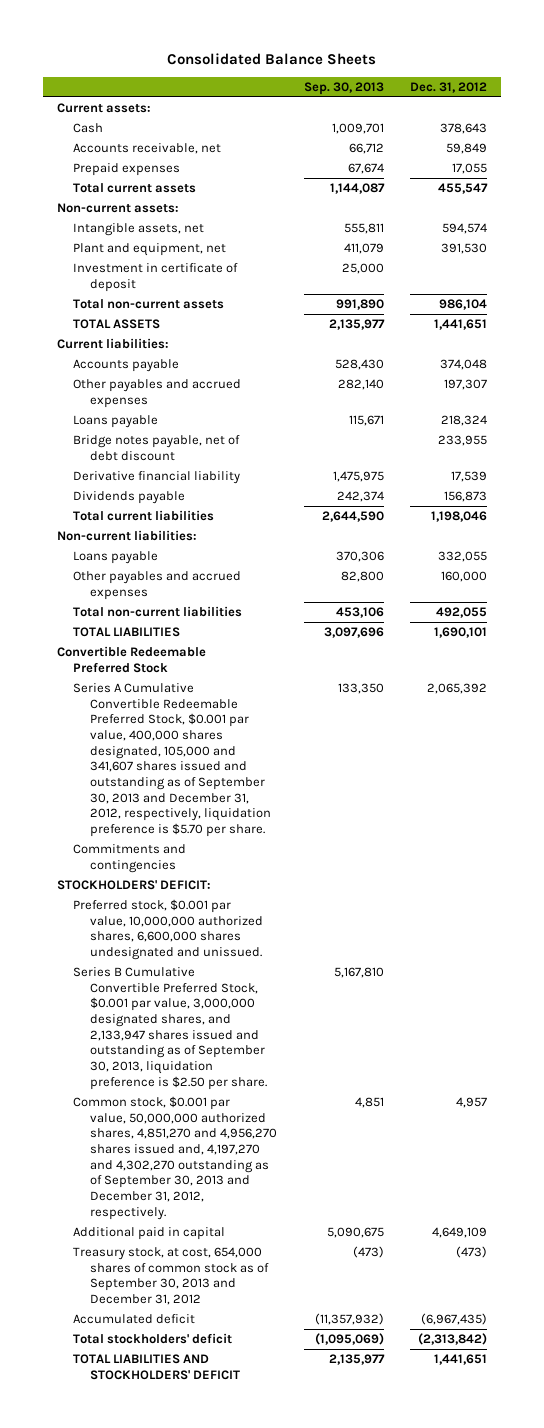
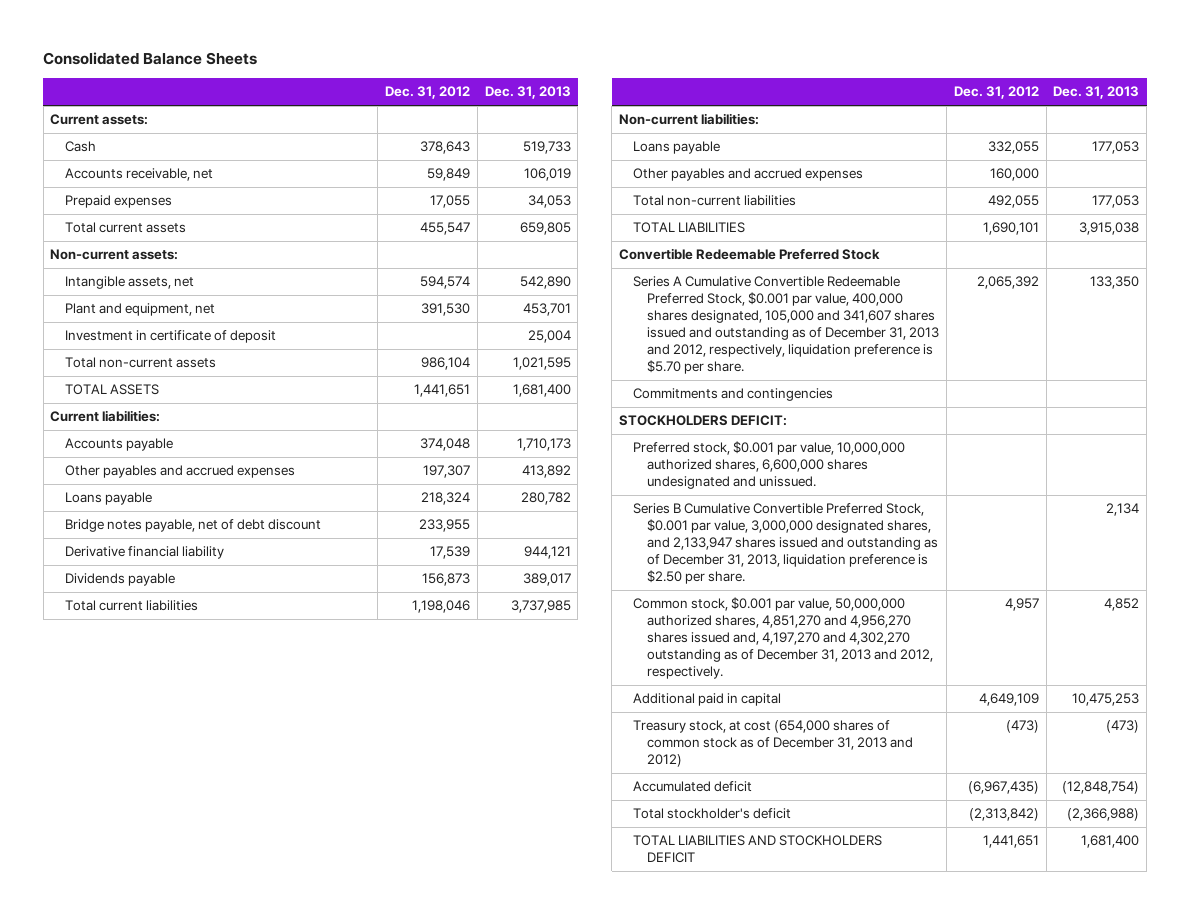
- | Sep. 30, 2013 | Dec. 31, 2012
+ | Dec. 31, 2012 | Dec. 31, 2013
- Series A Cumulative Convertible Redeemable Preferred Stock, $0.001 par value, 400,000 shares designated, 105,000 and 341,607 shares issued and outstanding as of September 30, 2013 and December 31, 2012, respectively, liquidation preference is $5.70 per share. | 133,350 | 2,065,392
+ Series A Cumulative Convertible Redeemable Preferred Stock, $0.001 par value, 400,000 shares designated, 105,000 and 341,607 shares issued and outstanding as of December 31, 2013 and 2012, respectively, liquidation preference is $5.70 per share. | 2,065,392 | 133,350
- STOCKHOLDERS' DEFICIT:
+ STOCKHOLDERS DEFICIT:
- Series B Cumulative Convertible Preferred Stock, $0.001 par value, 3,000,000 designated shares, and 2,133,947 shares issued and outstanding as of September 30, 2013, liquidation preference is $2.50 per share. | 5,167,810 |
- Common stock, $0.001 par value, 50,000,000 authorized shares, 4,851,270 and 4,956,270 shares issued and, 4,197,270 and 4,302,270 outstanding as of September 30, 2013 and December 31, 2012, respectively. | 4,851 | 4,957
+ Series B Cumulative Convertible Preferred Stock, $0.001 par value, 3,000,000 designated shares, and 2,133,947 shares issued and outstanding as of December 31, 2013, liquidation preference is $2.50 per share. | | 2,134
+ Common stock, $0.001 par value, 50,000,000 authorized shares, 4,851,270 and 4,956,270 shares issued and, 4,197,270 and 4,302,270 outstanding as of December 31, 2013 and 2012, respectively. | 4,957 | 4,852
- Treasury stock, at cost, 654,000 shares of common stock as of September 30, 2013 and December 31, 2012 | (473) | (473)
+ Treasury stock, at cost (654,000 shares of common stock as of December 31, 2013 and 2012) | (473) | (473)
- Total stockholders' deficit | (1,095,069) | (2,313,842)
- TOTAL LIABILITIES AND STOCKHOLDERS' DEFICIT | 2,135,977 | 1,441,651
+ Total stockholder's deficit | (2,313,842) | (2,366,988)
+ TOTAL LIABILITIES AND STOCKHOLDERS DEFICIT | 1,441,651 | 1,681,400

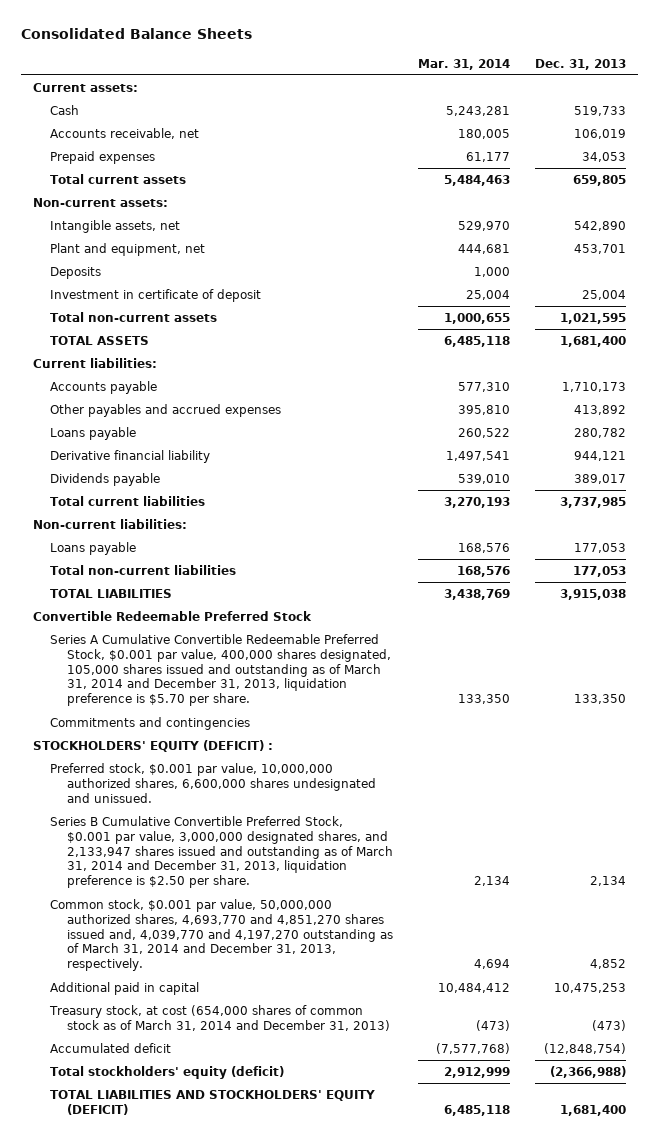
- | Dec. 31, 2012 | Dec. 31, 2013
+ | Mar. 31, 2014 | Dec. 31, 2013
+ Deposits | 1,000 |
- Bridge notes payable, net of debt discount | 233,955 |
- Other payables and accrued expenses | 160,000 |
- Series A Cumulative Convertible Redeemable Preferred Stock, $0.001 par value, 400,000 shares designated, 105,000 and 341,607 shares issued and outstanding as of December 31, 2013 and 2012, respectively, liquidation preference is $5.70 per share. | 2,065,392 | 133,350
+ Series A Cumulative Convertible Redeemable Preferred Stock, $0.001 par value, 400,000 shares designated, 105,000 shares issued and outstanding as of March 31, 2014 and December 31, 2013, liquidation preference is $5.70 per share. | 133,350 | 133,350
- STOCKHOLDERS DEFICIT:
+ STOCKHOLDERS' EQUITY (DEFICIT) :
- Series B Cumulative Convertible Preferred Stock, $0.001 par value, 3,000,000 designated shares, and 2,133,947 shares issued and outstanding as of December 31, 2013, liquidation preference is $2.50 per share. | | 2,134
- Common stock, $0.001 par value, 50,000,000 authorized shares, 4,851,270 and 4,956,270 shares issued and, 4,197,270 and 4,302,270 outstanding as of December 31, 2013 and 2012, respectively. | 4,957 | 4,852
+ Series B Cumulative Convertible Preferred Stock, $0.001 par value, 3,000,000 designated shares, and 2,133,947 shares issued and outstanding as of March 31, 2014 and December 31, 2013, liquidation preference is $2.50 per share. | 2,134 | 2,134
+ Common stock, $0.001 par value, 50,000,000 authorized shares, 4,693,770 and 4,851,270 shares issued and, 4,039,770 and 4,197,270 outstanding as of March 31, 2014 and December 31, 2013, respectively. | 4,694 | 4,852
- Treasury stock, at cost (654,000 shares of common stock as of December 31, 2013 and 2012) | (473) | (473)
+ Treasury stock, at cost (654,000 shares of common stock as of March 31, 2014 and December 31, 2013) | (473) | (473)
- Total stockholder's deficit | (2,313,842) | (2,366,988)
- TOTAL LIABILITIES AND STOCKHOLDERS DEFICIT | 1,441,651 | 1,681,400
+ Total stockholders' equity (deficit) | 2,912,999 | (2,366,988)
+ TOTAL LIABILITIES AND STOCKHOLDERS' EQUITY (DEFICIT) | 6,485,118 | 1,681,400

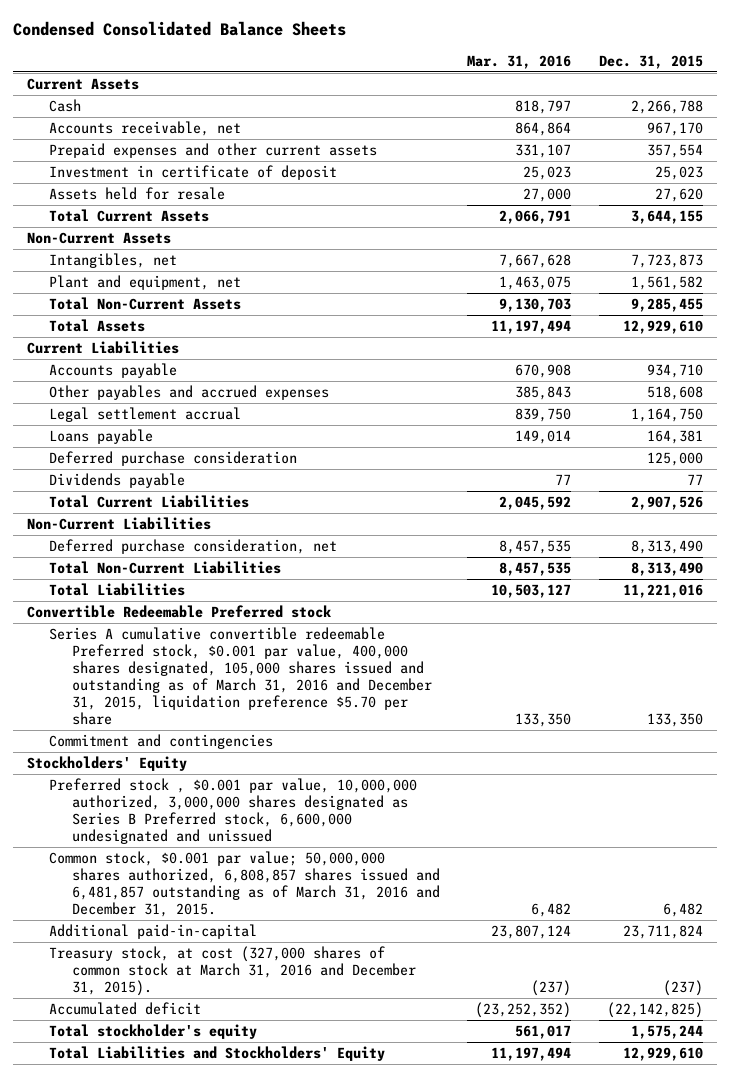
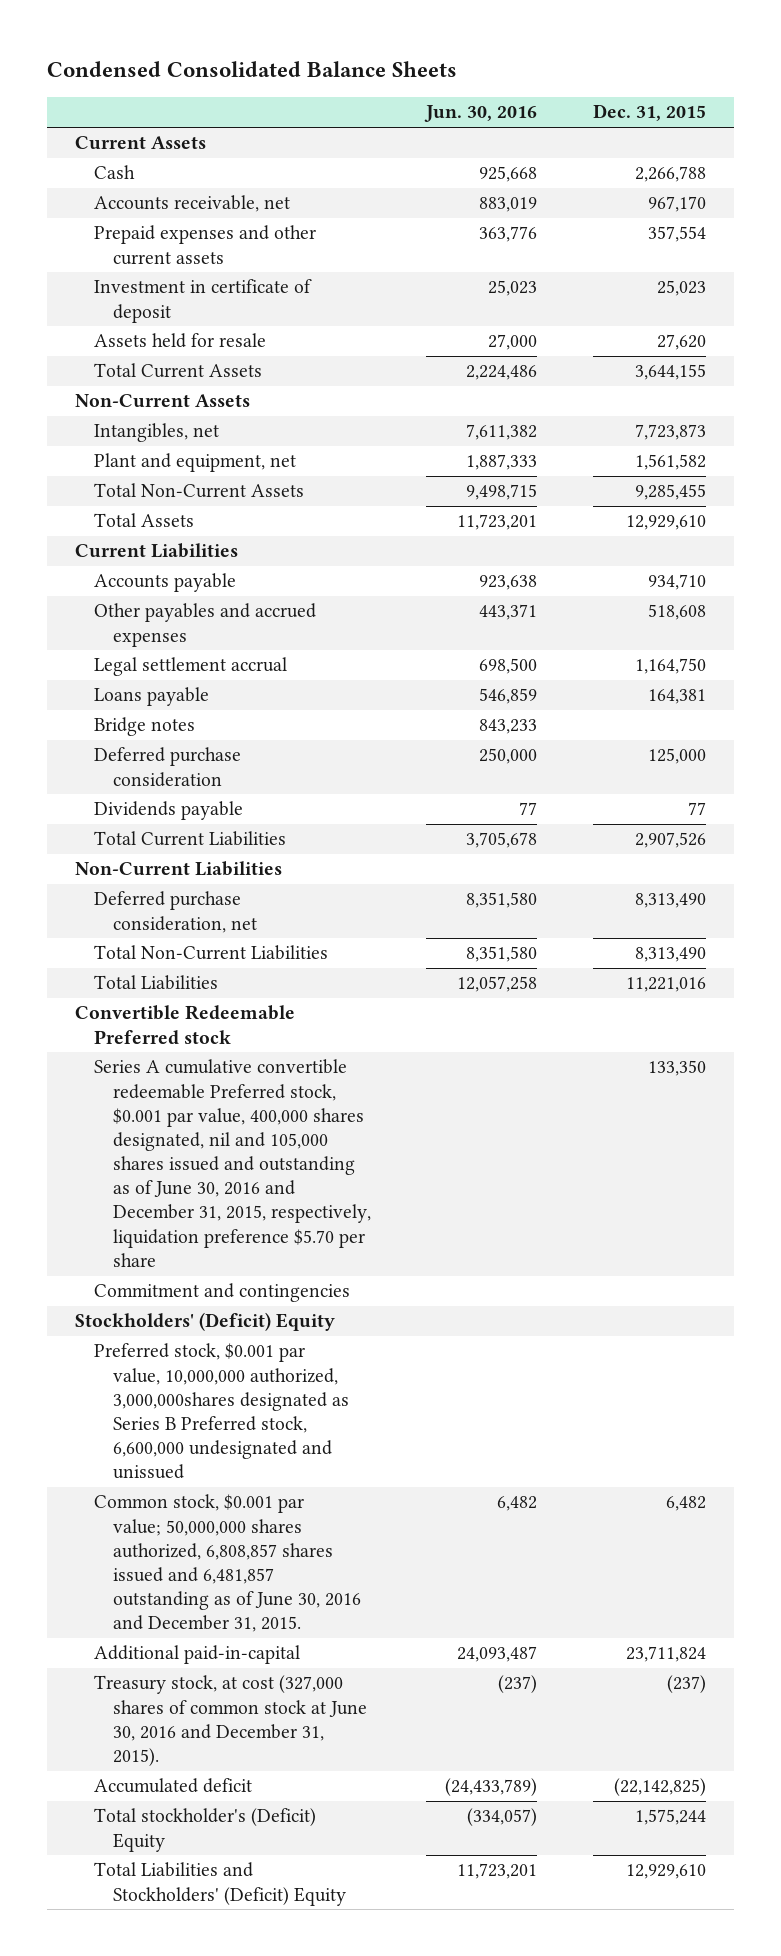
- | Mar. 31, 2016 | Dec. 31, 2015
+ | Jun. 30, 2016 | Dec. 31, 2015
+ Bridge notes | 843,233 |
- Series A cumulative convertible redeemable Preferred stock, $0.001 par value, 400,000 shares designated, 105,000 shares issued and outstanding as of March 31, 2016 and December 31, 2015, liquidation preference $5.70 per share | 133,350 | 133,350
+ Series A cumulative convertible redeemable Preferred stock, $0.001 par value, 400,000 shares designated, nil and 105,000 shares issued and outstanding as of June 30, 2016 and December 31, 2015, respectively, liquidation preference $5.70 per share | | 133,350
- Stockholders' Equity
- Preferred stock , $0.001 par value, 10,000,000 authorized, 3,000,000 shares designated as Series B Preferred stock, 6,600,000 undesignated and unissued
- Common stock, $0.001 par value; 50,000,000 shares authorized, 6,808,857 shares issued and 6,481,857 outstanding as of March 31, 2016 and December 31, 2015. | 6,482 | 6,482
+ Stockholders' (Deficit) Equity
+ Preferred stock, $0.001 par value, 10,000,000 authorized, 3,000,000shares designated as Series B Preferred stock, 6,600,000 undesignated and unissued
+ Common stock, $0.001 par value; 50,000,000 shares authorized, 6,808,857 shares issued and 6,481,857 outstanding as of June 30, 2016 and December 31, 2015. | 6,482 | 6,482
- Treasury stock, at cost (327,000 shares of common stock at March 31, 2016 and December 31, 2015). | (237) | (237)
+ Treasury stock, at cost (327,000 shares of common stock at June 30, 2016 and December 31, 2015). | (237) | (237)
- Total stockholder's equity | 561,017 | 1,575,244
- Total Liabilities and Stockholders' Equity | 11,197,494 | 12,929,610
+ Total stockholder's (Deficit) Equity | (334,057) | 1,575,244
+ Total Liabilities and Stockholders' (Deficit) Equity | 11,723,201 | 12,929,610

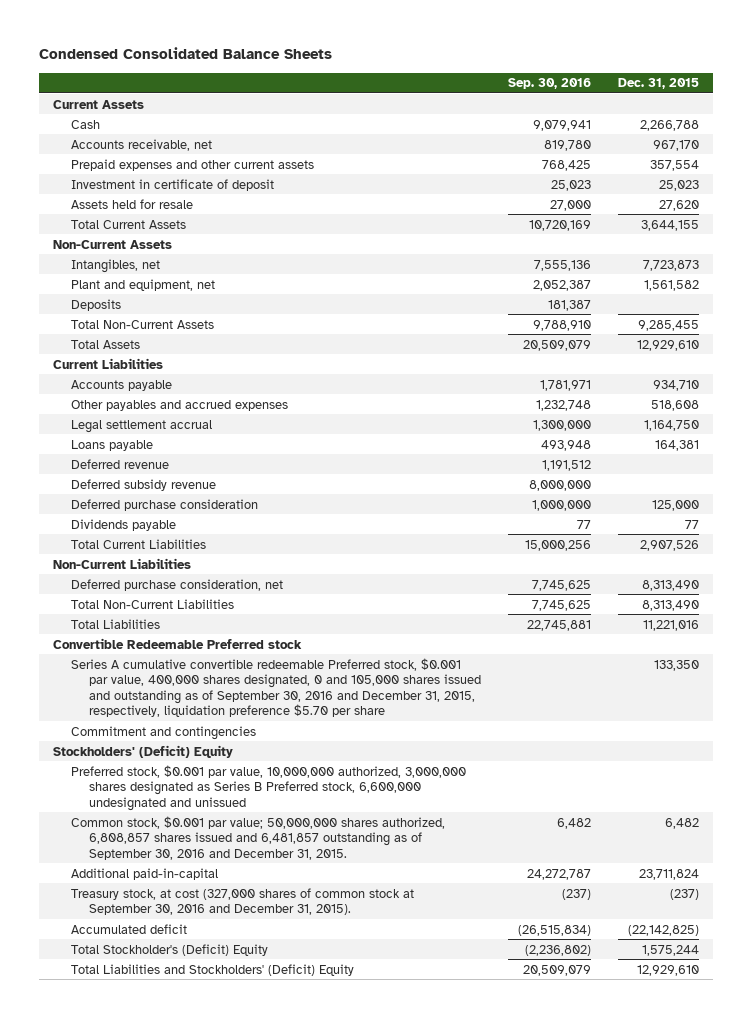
- | Jun. 30, 2016 | Dec. 31, 2015
+ | Sep. 30, 2016 | Dec. 31, 2015
+ Deposits | 181,387 |
- Bridge notes | 843,233 |
+ Deferred revenue | 1,191,512 |
+ Deferred subsidy revenue | 8,000,000 |
- Series A cumulative convertible redeemable Preferred stock, $0.001 par value, 400,000 shares designated, nil and 105,000 shares issued and outstanding as of June 30, 2016 and December 31, 2015, respectively, liquidation preference $5.70 per share | | 133,350
+ Series A cumulative convertible redeemable Preferred stock, $0.001 par value, 400,000 shares designated, 0 and 105,000 shares issued and outstanding as of September 30, 2016 and December 31, 2015, respectively, liquidation preference $5.70 per share | | 133,350
- Preferred stock, $0.001 par value, 10,000,000 authorized, 3,000,000shares designated as Series B Preferred stock, 6,600,000 undesignated and unissued
- Common stock, $0.001 par value; 50,000,000 shares authorized, 6,808,857 shares issued and 6,481,857 outstanding as of June 30, 2016 and December 31, 2015. | 6,482 | 6,482
+ Preferred stock, $0.001 par value, 10,000,000 authorized, 3,000,000 shares designated as Series B Preferred stock, 6,600,000 undesignated and unissued
+ Common stock, $0.001 par value; 50,000,000 shares authorized, 6,808,857 shares issued and 6,481,857 outstanding as of September 30, 2016 and December 31, 2015. | 6,482 | 6,482
- Treasury stock, at cost (327,000 shares of common stock at June 30, 2016 and December 31, 2015). | (237) | (237)
+ Treasury stock, at cost (327,000 shares of common stock at September 30, 2016 and December 31, 2015). | (237) | (237)
- Total stockholder's (Deficit) Equity | (334,057) | 1,575,244
+ Total Stockholder's (Deficit) Equity | (2,236,802) | 1,575,244

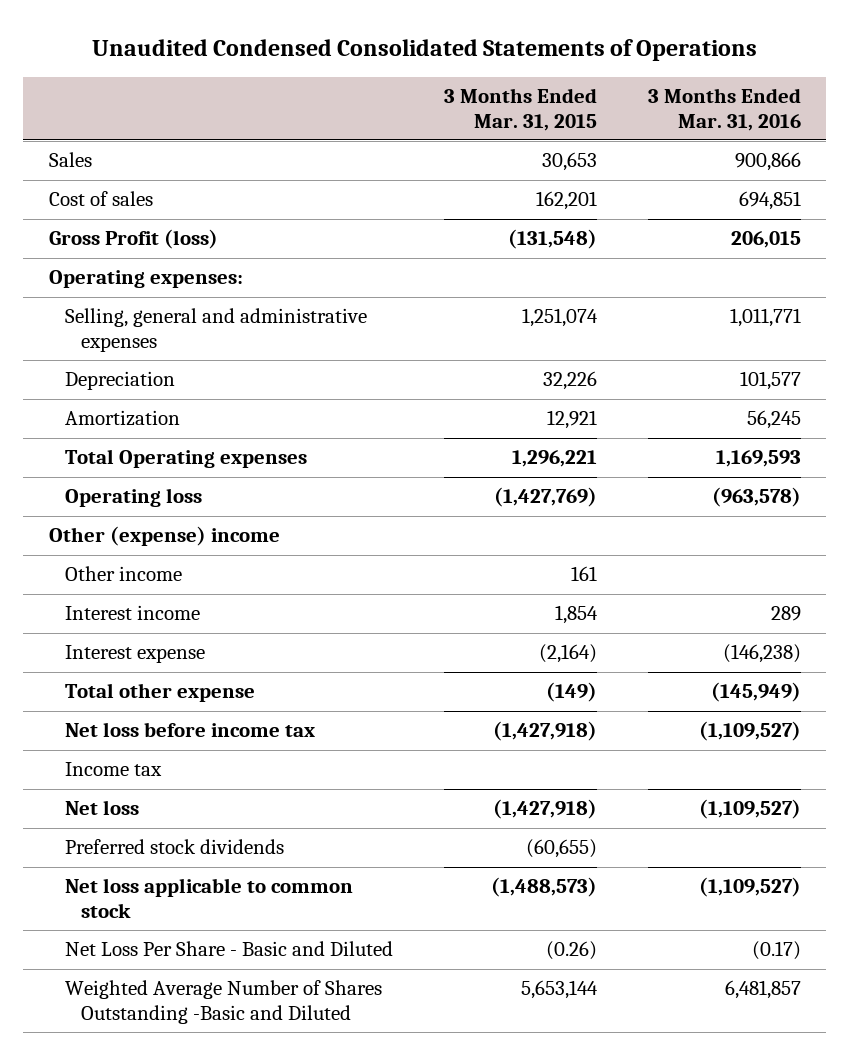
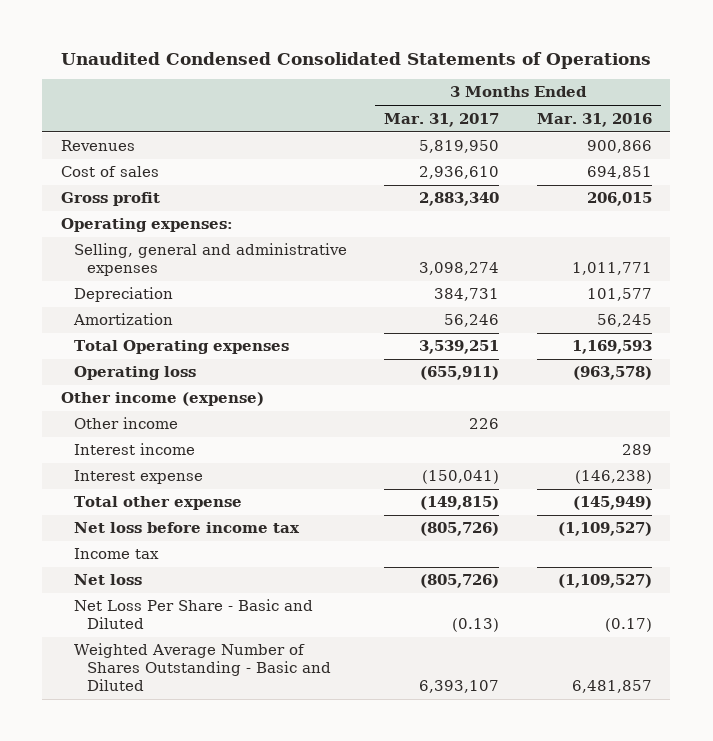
- | 3 Months Ended Mar. 31, 2015 | 3 Months Ended Mar. 31, 2016
+ | 3 Months Ended Mar. 31, 2017 | 3 Months Ended Mar. 31, 2016
- Sales | 30,653 | 900,866
+ Revenues | 5,819,950 | 900,866
- Gross Profit (loss) | (131,548) | 206,015
+ Gross profit | 2,883,340 | 206,015
- Other (expense) income
+ Other income (expense)
- Preferred stock dividends | (60,655) |
- Net loss applicable to common stock | (1,488,573) | (1,109,527)
- Weighted Average Number of Shares Outstanding -Basic and Diluted | 5,653,144 | 6,481,857
+ Weighted Average Number of Shares Outstanding - Basic and Diluted | 6,393,107 | 6,481,857

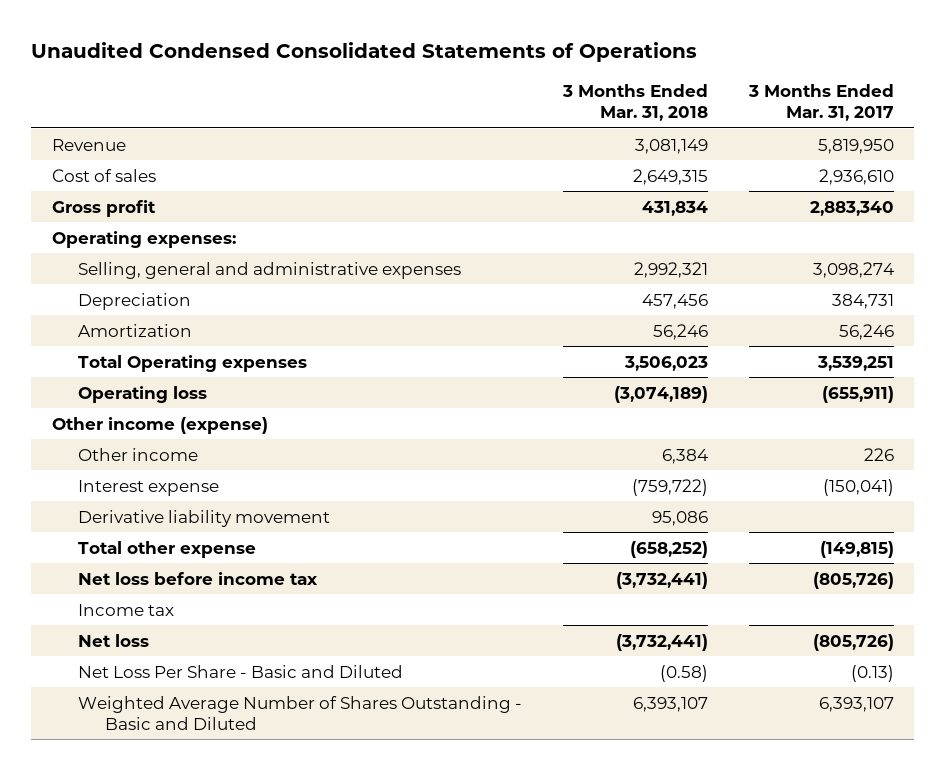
- | 3 Months Ended Mar. 31, 2017 | 3 Months Ended Mar. 31, 2016
+ | 3 Months Ended Mar. 31, 2018 | 3 Months Ended Mar. 31, 2017
- Revenues | 5,819,950 | 900,866
+ Revenue | 3,081,149 | 5,819,950
- Interest income | | 289
+ Derivative liability movement | 95,086 |

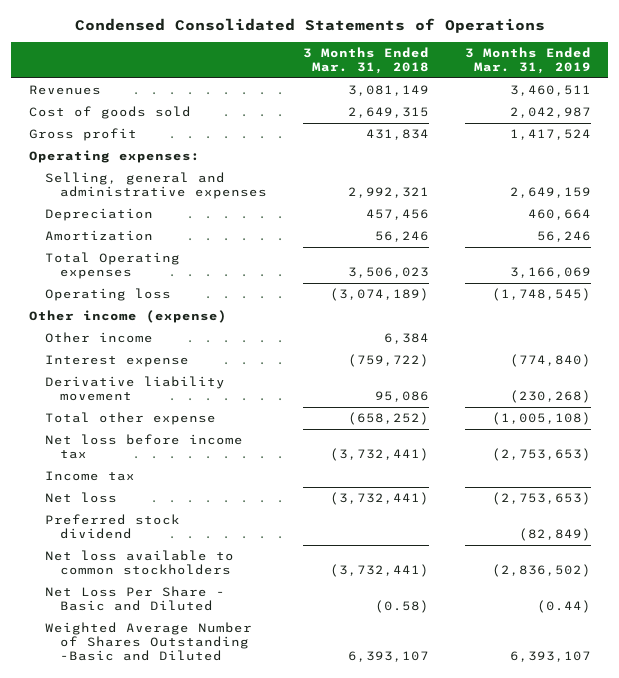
- Unaudited Condensed Consolidated Statements of Operations
+ Condensed Consolidated Statements of Operations
- | 3 Months Ended Mar. 31, 2018 | 3 Months Ended Mar. 31, 2017
+ | 3 Months Ended Mar. 31, 2018 | 3 Months Ended Mar. 31, 2019
- Revenue | 3,081,149 | 5,819,950
- Cost of sales | 2,649,315 | 2,936,610
+ Revenues | 3,081,149 | 3,460,511
+ Cost of goods sold | 2,649,315 | 2,042,987
+ Preferred stock dividend | | (82,849)
+ Net loss available to common stockholders | (3,732,441) | (2,836,502)
- Weighted Average Number of Shares Outstanding - Basic and Diluted | 6,393,107 | 6,393,107
+ Weighted Average Number of Shares Outstanding -Basic and Diluted | 6,393,107 | 6,393,107

